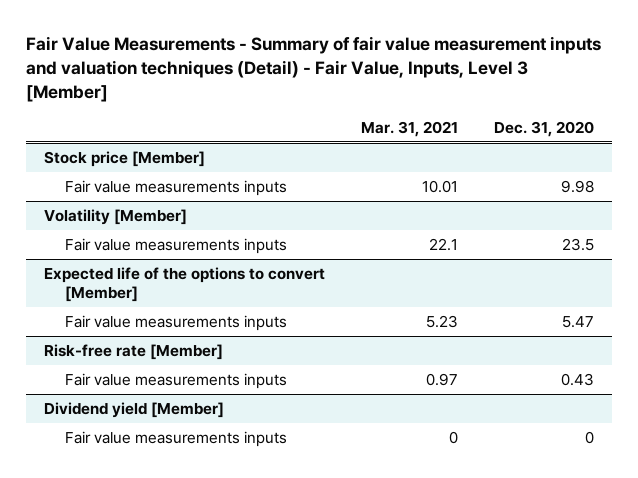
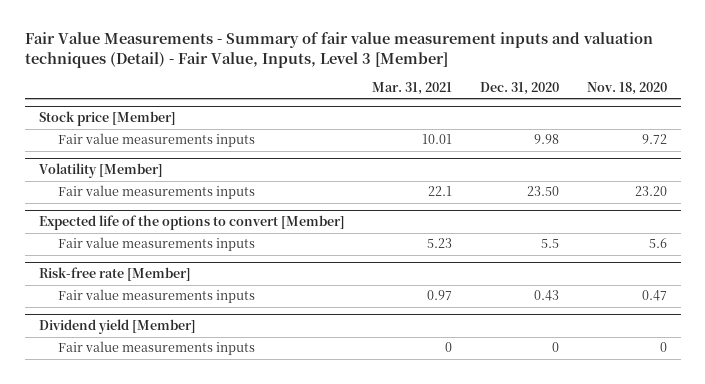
- | Mar. 31, 2021 | Dec. 31, 2020
+ | Mar. 31, 2021 | Dec. 31, 2020 | Nov. 18, 2020
@ Volatility [Member]
- Fair value measurements inputs | 22.1 | 23.5
+ Fair value measurements inputs | 22.1 | 23.50 | 23.20
@ Expected life of the options to convert [Member]
- Fair value measurements inputs | 5.23 | 5.47
+ Fair value measurements inputs | 5.23 | 5.5 | 5.6

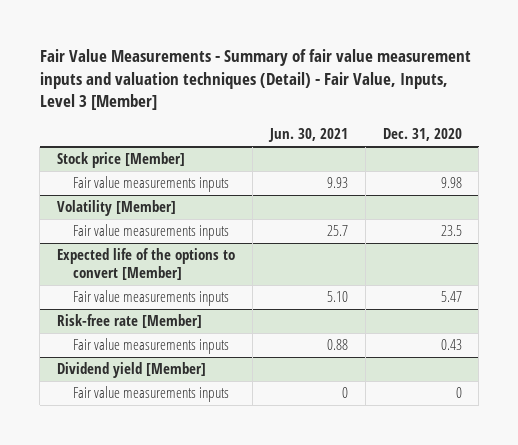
- | Mar. 31, 2021 | Dec. 31, 2020 | Nov. 18, 2020
+ | Jun. 30, 2021 | Dec. 31, 2020
@ Volatility [Member]
- Fair value measurements inputs | 22.1 | 23.50 | 23.20
+ Fair value measurements inputs | 25.7 | 23.5
@ Expected life of the options to convert [Member]
- Fair value measurements inputs | 5.23 | 5.5 | 5.6
+ Fair value measurements inputs | 5.10 | 5.47

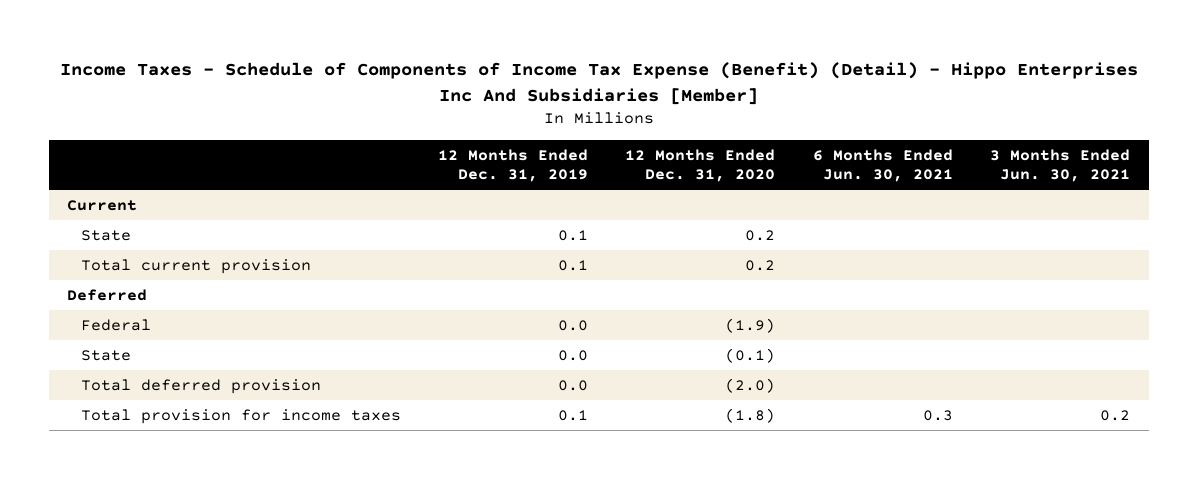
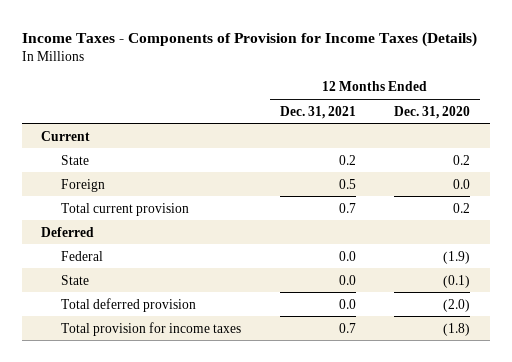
- Income Taxes - Schedule of Components of Income Tax Expense (Benefit) (Detail) - Hippo Enterprises Inc And Subsidiaries [Member]
+ Income Taxes - Components of Provision for Income Taxes (Details)
- | 12 Months Ended Dec. 31, 2019 | 12 Months Ended Dec. 31, 2020 | 6 Months Ended Jun. 30, 2021 | 3 Months Ended Jun. 30, 2021
+ | 12 Months Ended Dec. 31, 2021 | 12 Months Ended Dec. 31, 2020
+ Foreign | 0.5 | 0.0

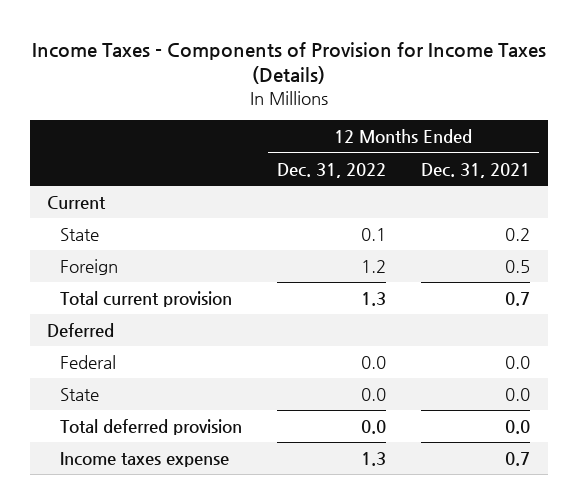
- | 12 Months Ended Dec. 31, 2021 | 12 Months Ended Dec. 31, 2020
+ | 12 Months Ended Dec. 31, 2022 | 12 Months Ended Dec. 31, 2021
- Total provision for income taxes | 0.7 | (1.8)
+ Income taxes expense | 1.3 | 0.7

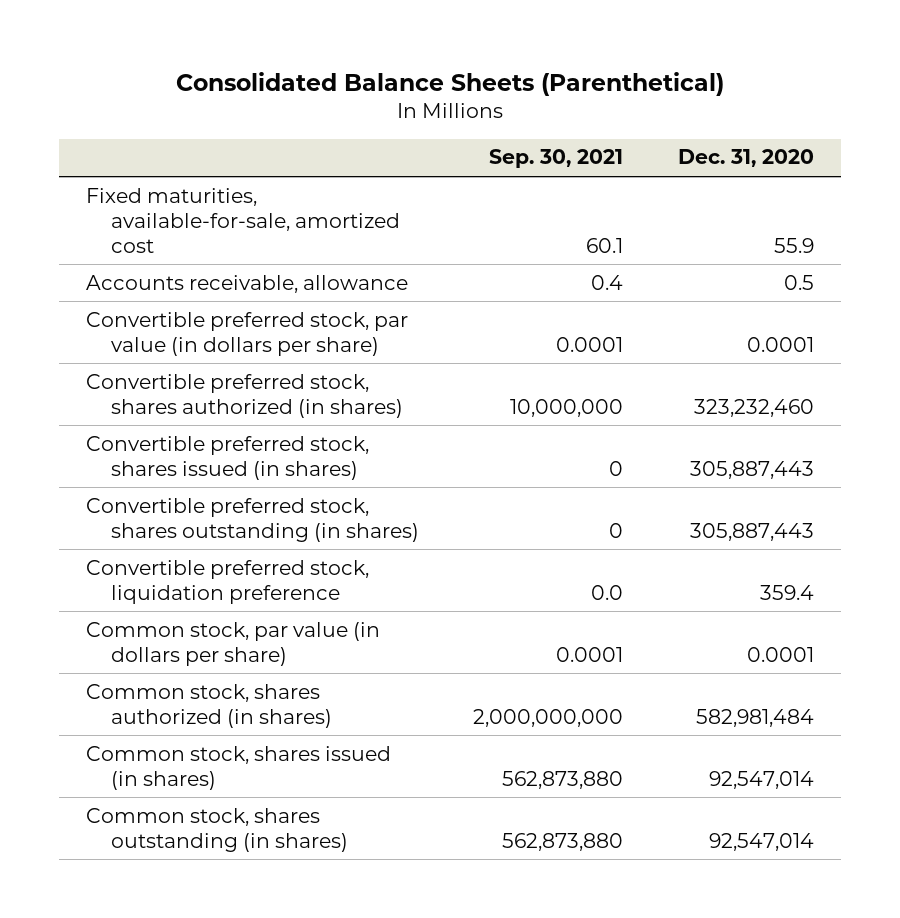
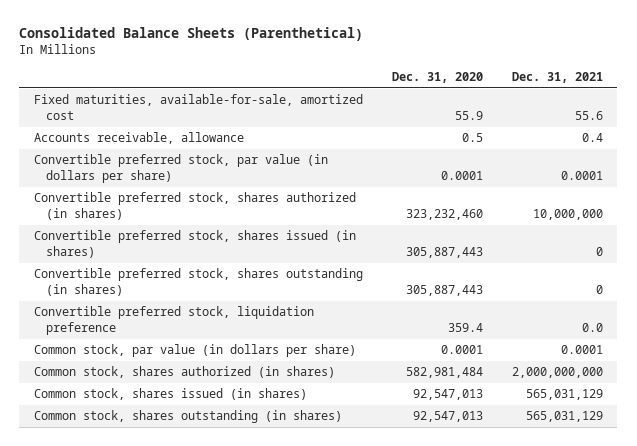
- | Sep. 30, 2021 | Dec. 31, 2020
+ | Dec. 31, 2020 | Dec. 31, 2021
- Common stock, shares issued (in shares) | 562,873,880 | 92,547,014
- Common stock, shares outstanding (in shares) | 562,873,880 | 92,547,014
+ Common stock, shares issued (in shares) | 92,547,013 | 565,031,129
+ Common stock, shares outstanding (in shares) | 92,547,013 | 565,031,129

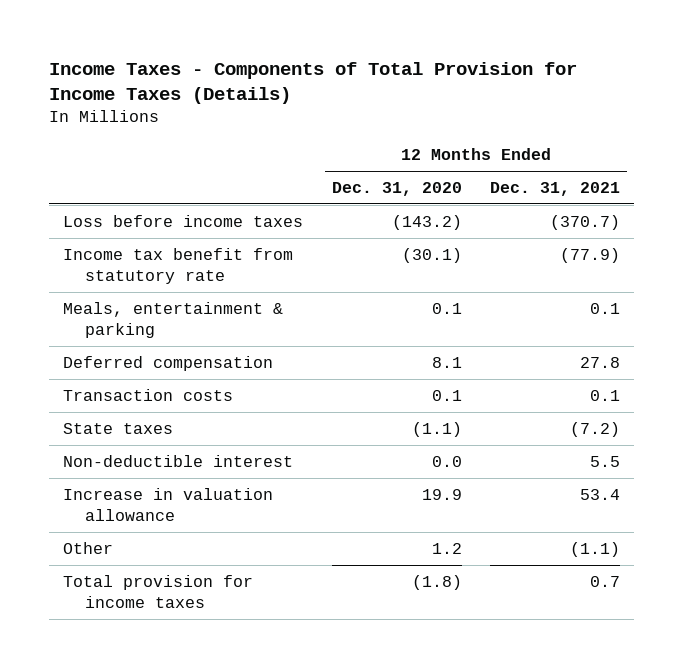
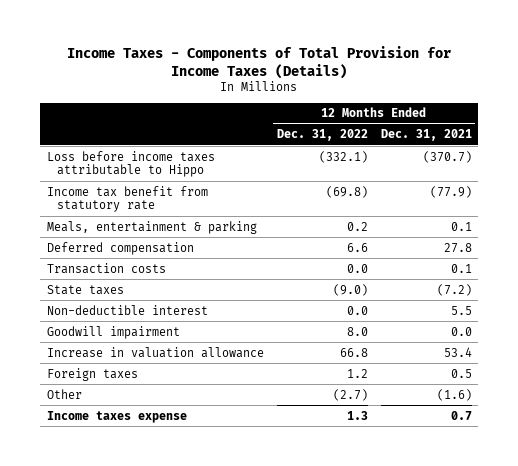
- | 12 Months Ended Dec. 31, 2020 | 12 Months Ended Dec. 31, 2021
+ | 12 Months Ended Dec. 31, 2022 | 12 Months Ended Dec. 31, 2021
- Loss before income taxes | (143.2) | (370.7)
+ Loss before income taxes attributable to Hippo | (332.1) | (370.7)
+ Goodwill impairment | 8.0 | 0.0
- Other | 1.2 | (1.1)
- Total provision for income taxes | (1.8) | 0.7
+ Foreign taxes | 1.2 | 0.5
+ Other | (2.7) | (1.6)
+ Income taxes expense | 1.3 | 0.7

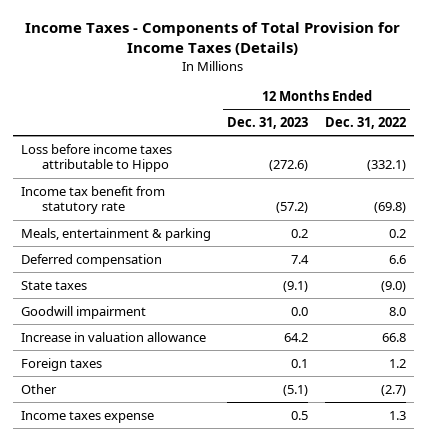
- | 12 Months Ended Dec. 31, 2022 | 12 Months Ended Dec. 31, 2021
+ | 12 Months Ended Dec. 31, 2023 | 12 Months Ended Dec. 31, 2022
- Transaction costs | 0.0 | 0.1
- Non-deductible interest | 0.0 | 5.5

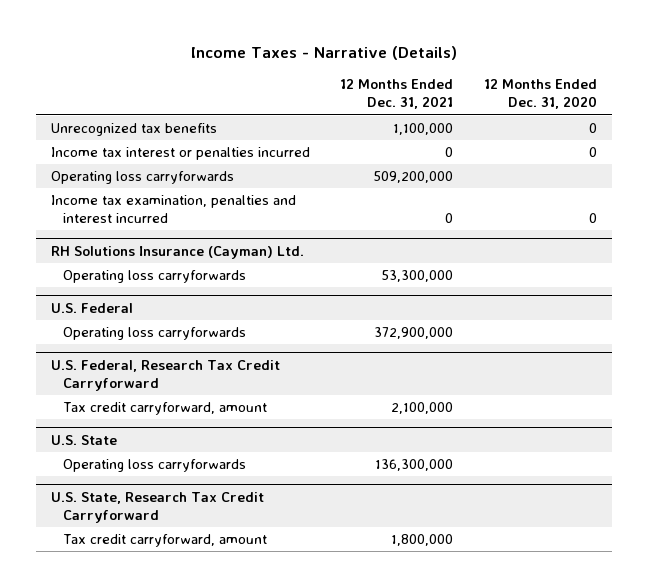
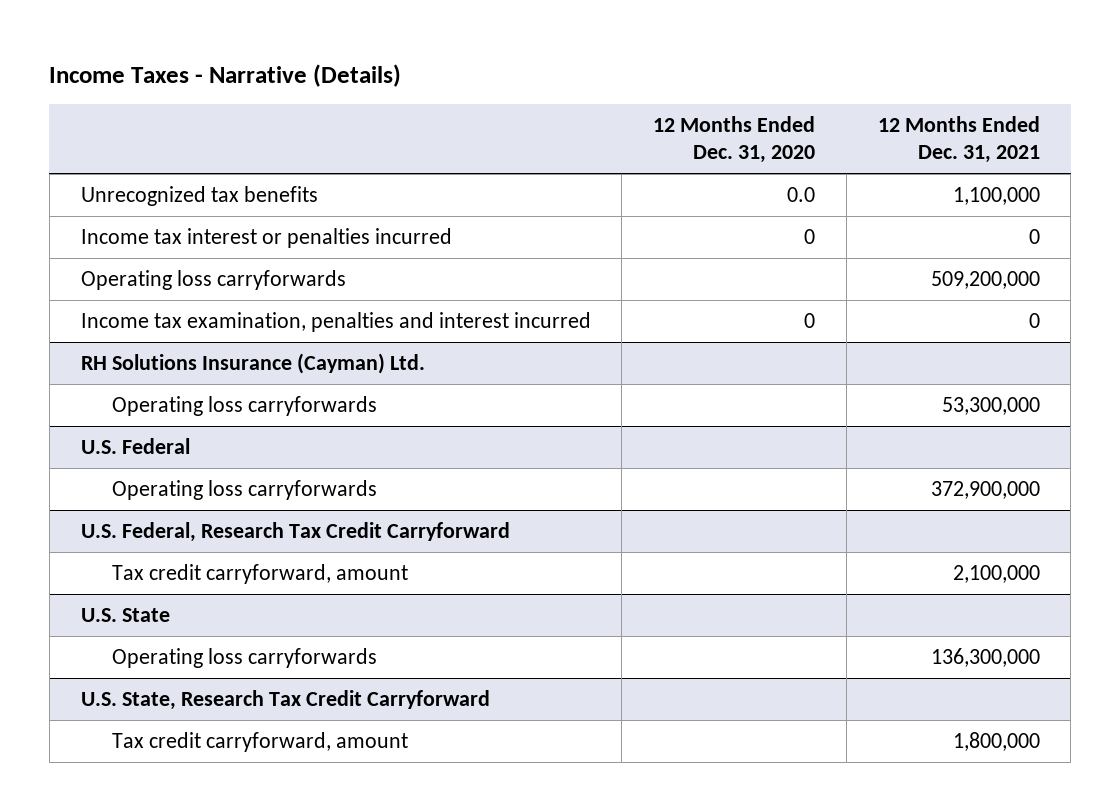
- | 12 Months Ended Dec. 31, 2021 | 12 Months Ended Dec. 31, 2020
+ | 12 Months Ended Dec. 31, 2020 | 12 Months Ended Dec. 31, 2021
- Unrecognized tax benefits | 1,100,000 | 0
+ Unrecognized tax benefits | 0.0 | 1,100,000

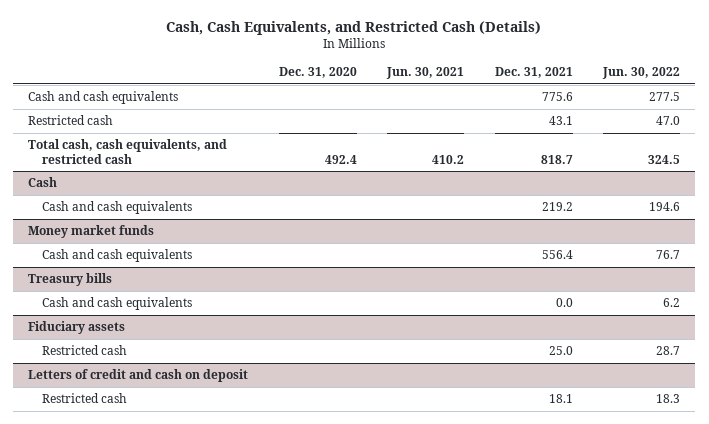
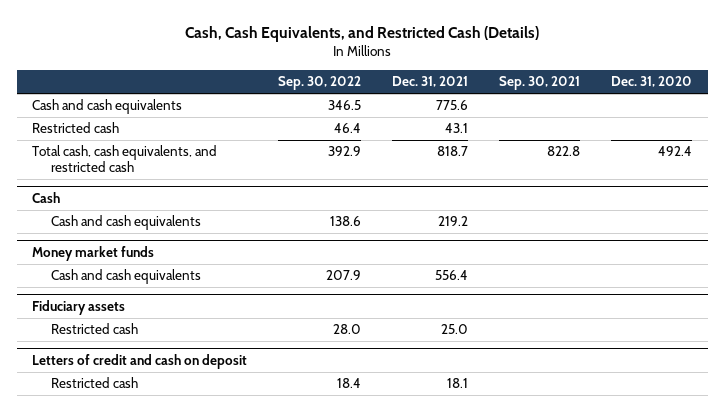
- | Dec. 31, 2020 | Jun. 30, 2021 | Dec. 31, 2021 | Jun. 30, 2022
+ | Sep. 30, 2022 | Dec. 31, 2021 | Sep. 30, 2021 | Dec. 31, 2020
- Treasury bills
- Cash and cash equivalents | | | 0.0 | 6.2

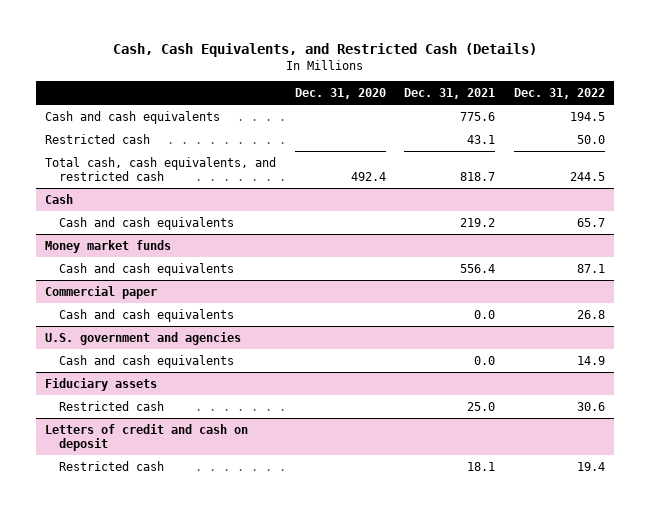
- | Sep. 30, 2022 | Dec. 31, 2021 | Sep. 30, 2021 | Dec. 31, 2020
+ | Dec. 31, 2020 | Dec. 31, 2021 | Dec. 31, 2022
+ Commercial paper
+ Cash and cash equivalents | | 0.0 | 26.8
+ U.S. government and agencies
+ Cash and cash equivalents | | 0.0 | 14.9

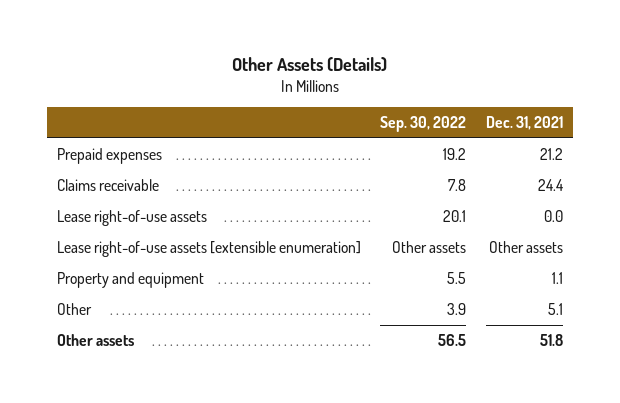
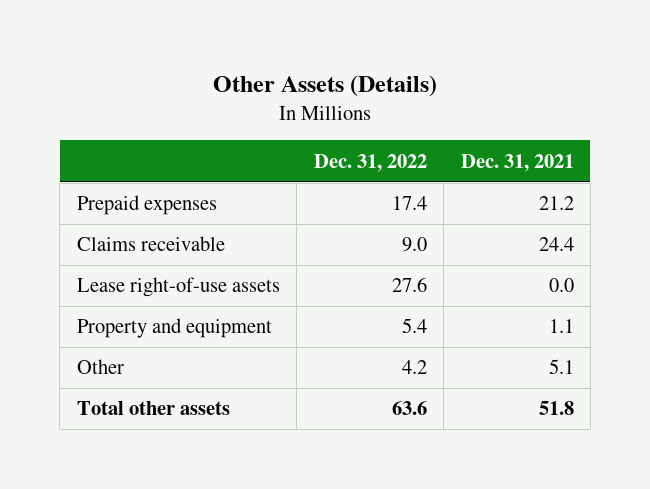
- | Sep. 30, 2022 | Dec. 31, 2021
+ | Dec. 31, 2022 | Dec. 31, 2021
- Lease right-of-use assets [extensible enumeration] | Other assets | Other assets
- Other assets | 56.5 | 51.8
+ Total other assets | 63.6 | 51.8

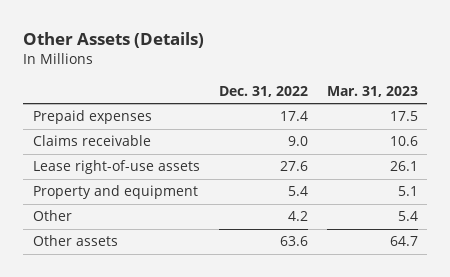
- | Dec. 31, 2022 | Dec. 31, 2021
+ | Dec. 31, 2022 | Mar. 31, 2023
- Total other assets | 63.6 | 51.8
+ Other assets | 63.6 | 64.7

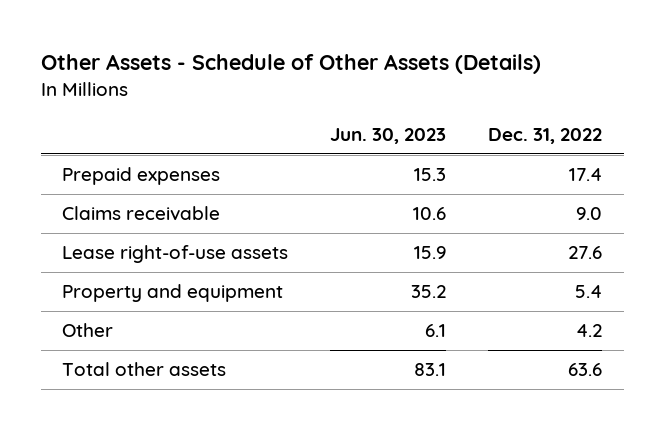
- Other Assets (Details)
+ Other Assets - Schedule of Other Assets (Details)
- | Dec. 31, 2022 | Mar. 31, 2023
+ | Jun. 30, 2023 | Dec. 31, 2022
- Other assets | 63.6 | 64.7
+ Total other assets | 83.1 | 63.6

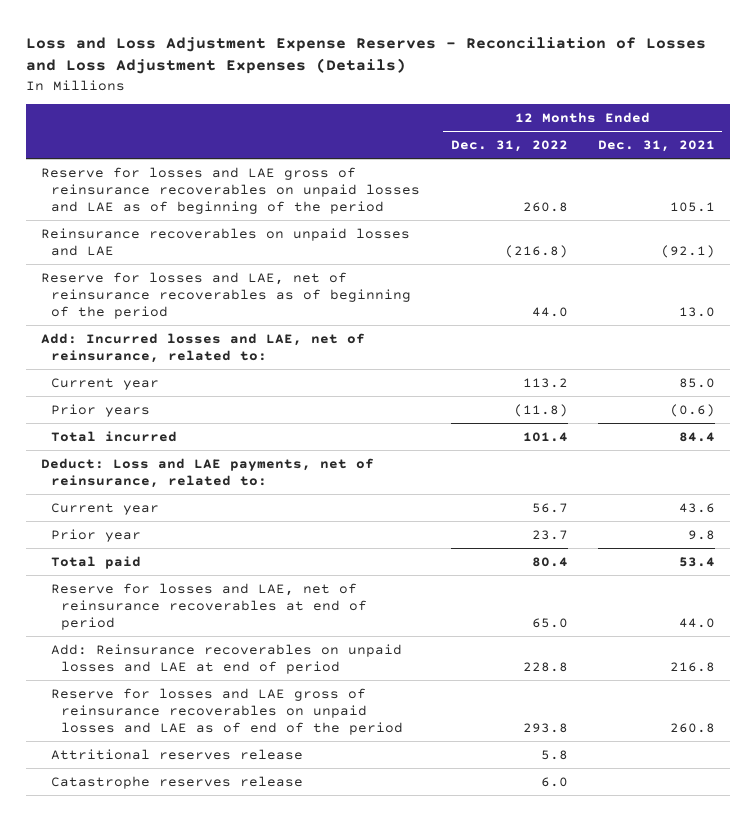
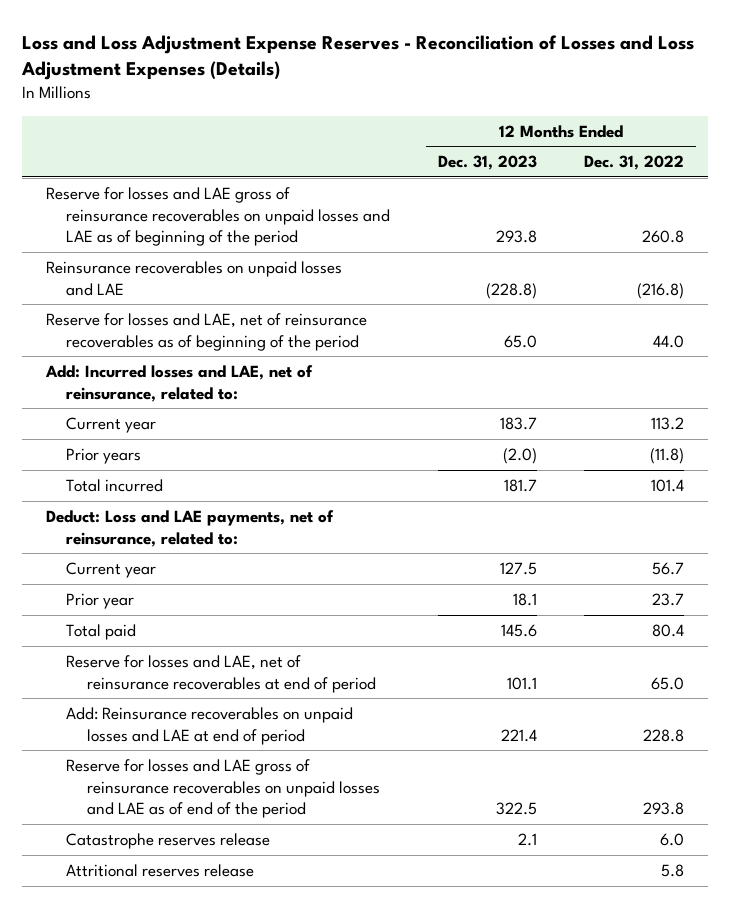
- | 12 Months Ended Dec. 31, 2022 | 12 Months Ended Dec. 31, 2021
+ | 12 Months Ended Dec. 31, 2023 | 12 Months Ended Dec. 31, 2022
moved down: Attritional reserves release | | 5.8

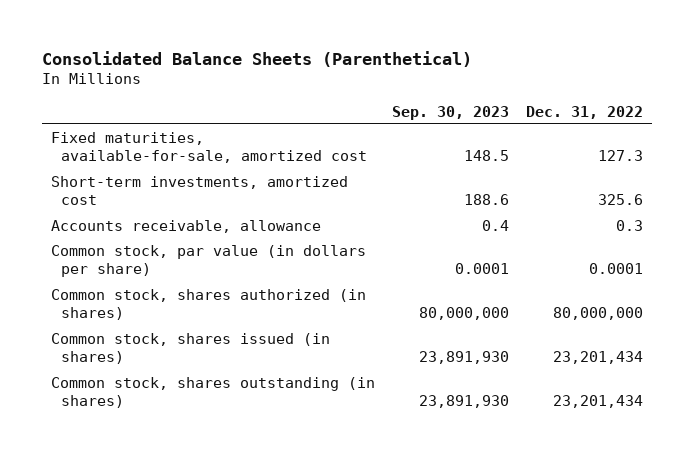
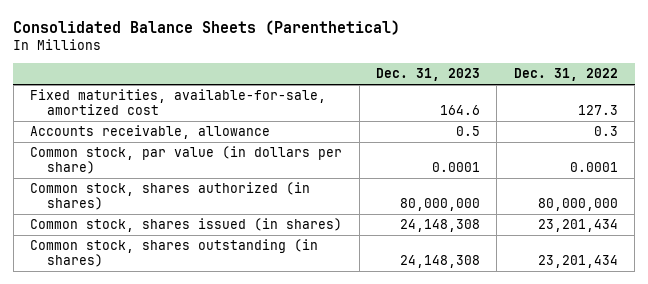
- | Sep. 30, 2023 | Dec. 31, 2022
+ | Dec. 31, 2023 | Dec. 31, 2022
- Short-term investments, amortized cost | 188.6 | 325.6

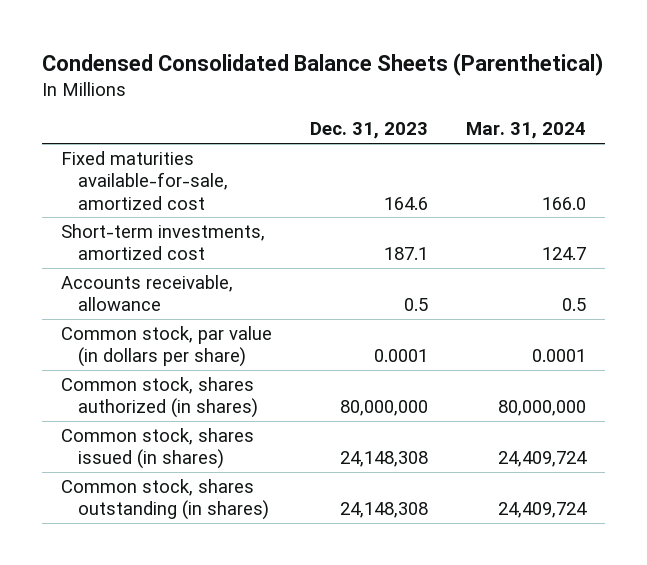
- Consolidated Balance Sheets (Parenthetical)
+ Condensed Consolidated Balance Sheets (Parenthetical)
- | Dec. 31, 2023 | Dec. 31, 2022
+ | Dec. 31, 2023 | Mar. 31, 2024
- Fixed maturities, available-for-sale, amortized cost | 164.6 | 127.3
+ Fixed maturities available-for-sale, amortized cost | 164.6 | 166.0
+ Short-term investments, amortized cost | 187.1 | 124.7

